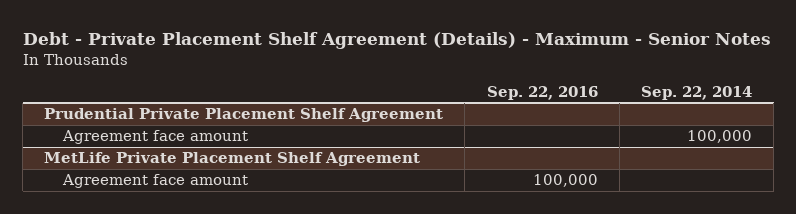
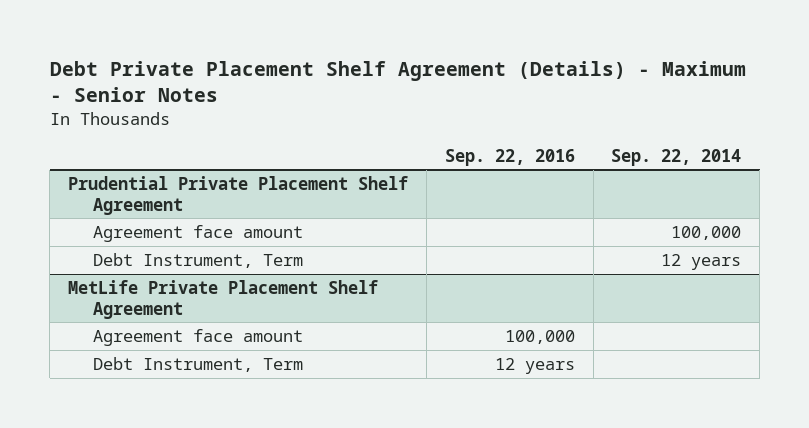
- Debt - Private Placement Shelf Agreement (Details) - Maximum - Senior Notes
+ Debt Private Placement Shelf Agreement (Details) - Maximum - Senior Notes
@ Prudential Private Placement Shelf Agreement
+ Debt Instrument, Term | | 12 years
@ MetLife Private Placement Shelf Agreement
+ Debt Instrument, Term | 12 years |

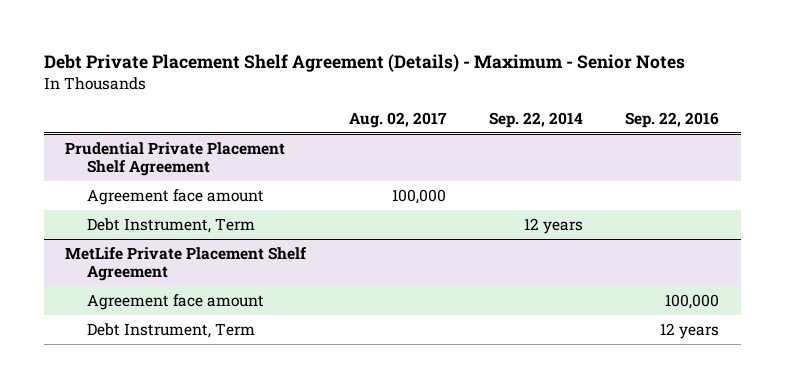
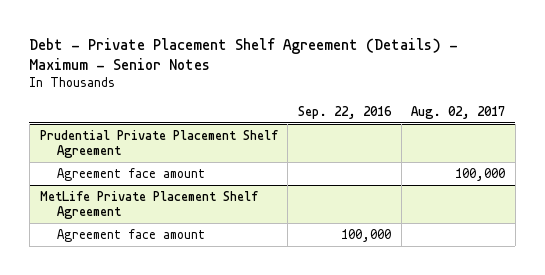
- Debt Private Placement Shelf Agreement (Details) - Maximum - Senior Notes
+ Debt - Private Placement Shelf Agreement (Details) - Maximum - Senior Notes
- | Aug. 02, 2017 | Sep. 22, 2014 | Sep. 22, 2016
+ | Sep. 22, 2016 | Aug. 02, 2017
@ Prudential Private Placement Shelf Agreement
- Debt Instrument, Term | | 12 years |
@ MetLife Private Placement Shelf Agreement
- Debt Instrument, Term | | | 12 years

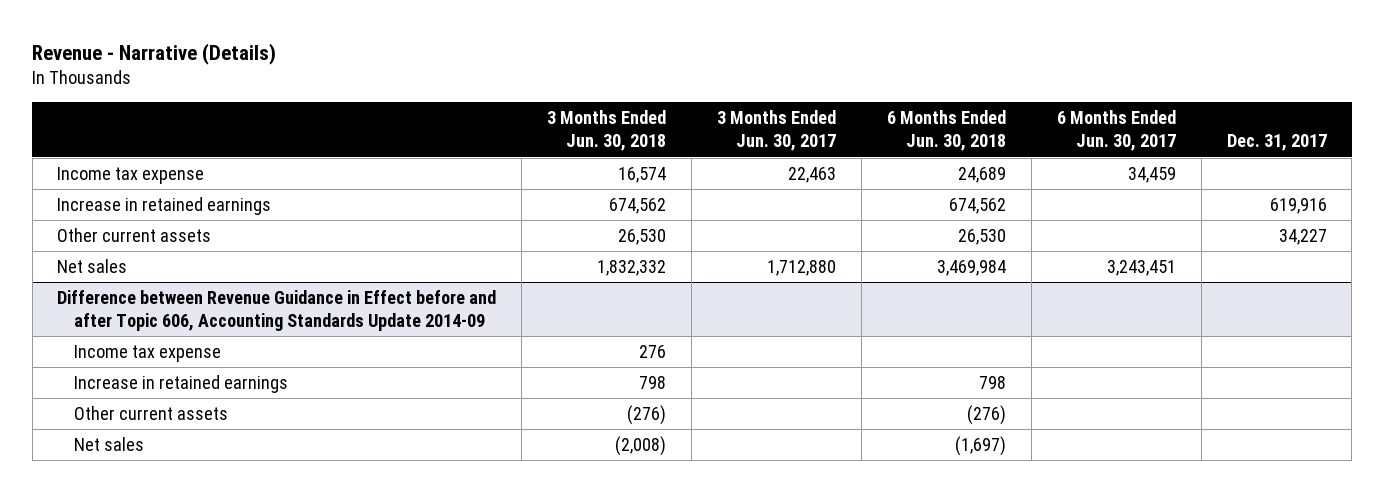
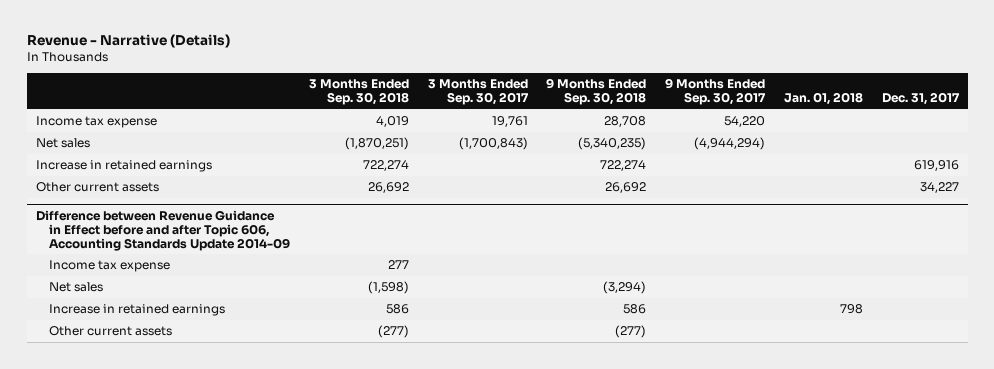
- | 3 Months Ended Jun. 30, 2018 | 3 Months Ended Jun. 30, 2017 | 6 Months Ended Jun. 30, 2018 | 6 Months Ended Jun. 30, 2017 | Dec. 31, 2017
+ | 3 Months Ended Sep. 30, 2018 | 3 Months Ended Sep. 30, 2017 | 9 Months Ended Sep. 30, 2018 | 9 Months Ended Sep. 30, 2017 | Jan. 01, 2018 | Dec. 31, 2017
moved up: Net sales | (1,870,251) | (1,700,843) | (5,340,235) | (4,944,294) | |
@ Difference between Revenue Guidance in Effect before and after Topic 606, Accounting Standards Update 2014-09
moved up: Net sales | (1,598) | | (3,294) | | |

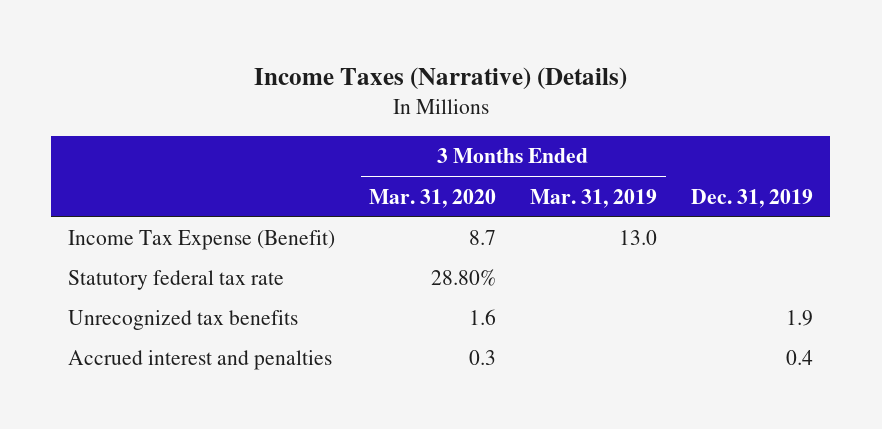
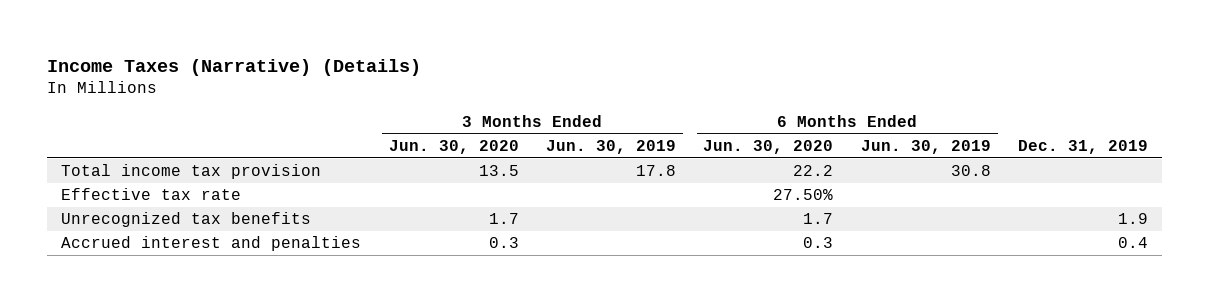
- | 3 Months Ended Mar. 31, 2020 | 3 Months Ended Mar. 31, 2019 | Dec. 31, 2019
+ | 3 Months Ended Jun. 30, 2020 | 3 Months Ended Jun. 30, 2019 | 6 Months Ended Jun. 30, 2020 | 6 Months Ended Jun. 30, 2019 | Dec. 31, 2019
- Income Tax Expense (Benefit) | 8.7 | 13.0 |
- Statutory federal tax rate | 28.80% | |
+ Total income tax provision | 13.5 | 17.8 | 22.2 | 30.8 |
+ Effective tax rate | | | 27.50% | |

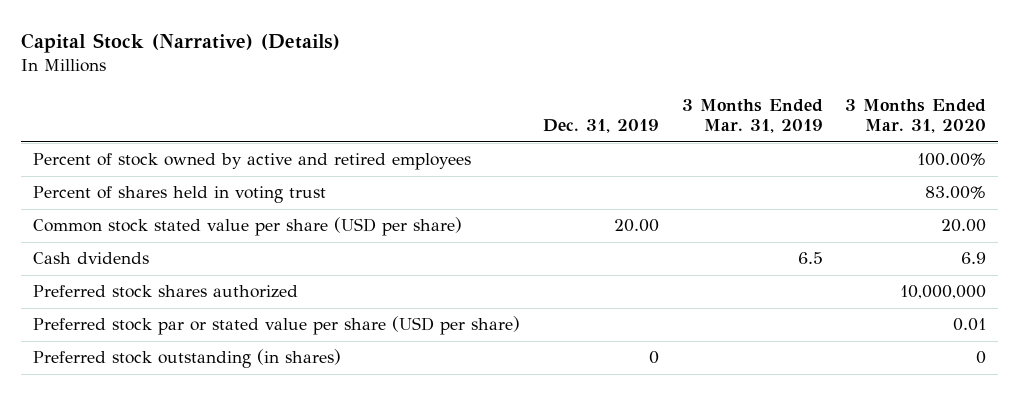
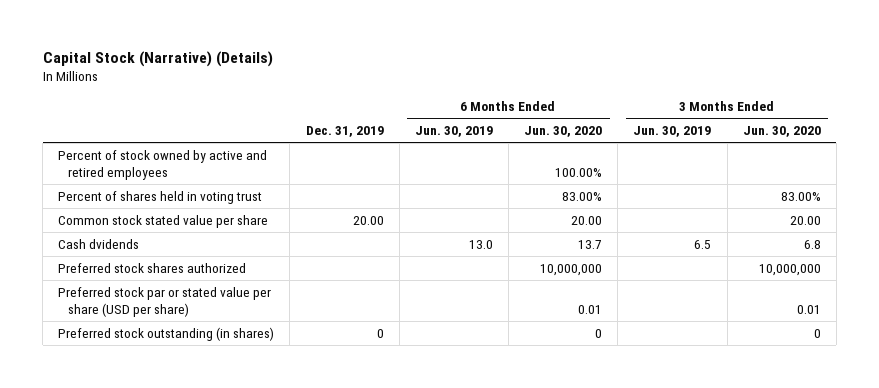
- | Dec. 31, 2019 | 3 Months Ended Mar. 31, 2019 | 3 Months Ended Mar. 31, 2020
+ | Dec. 31, 2019 | 6 Months Ended Jun. 30, 2019 | 6 Months Ended Jun. 30, 2020 | 3 Months Ended Jun. 30, 2019 | 3 Months Ended Jun. 30, 2020
- Common stock stated value per share (USD per share) | 20.00 | | 20.00
+ Common stock stated value per share | 20.00 | | 20.00 | | 20.00

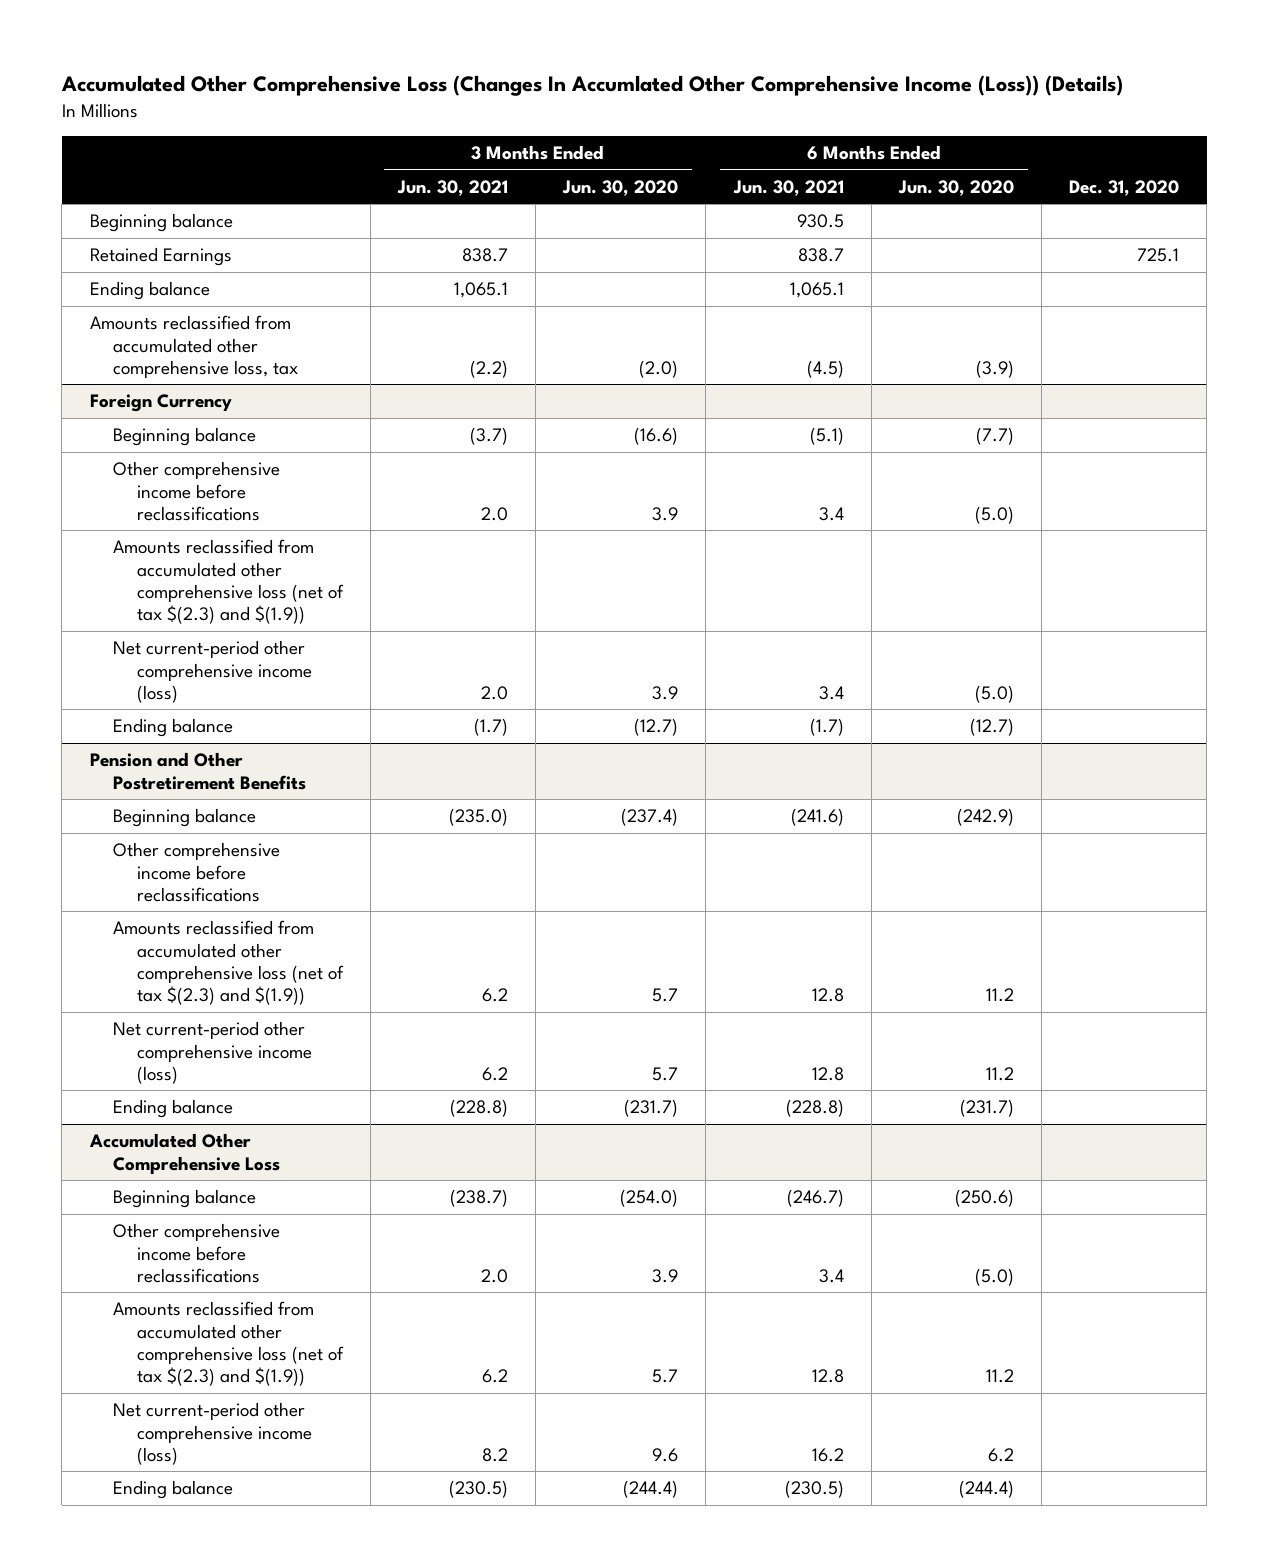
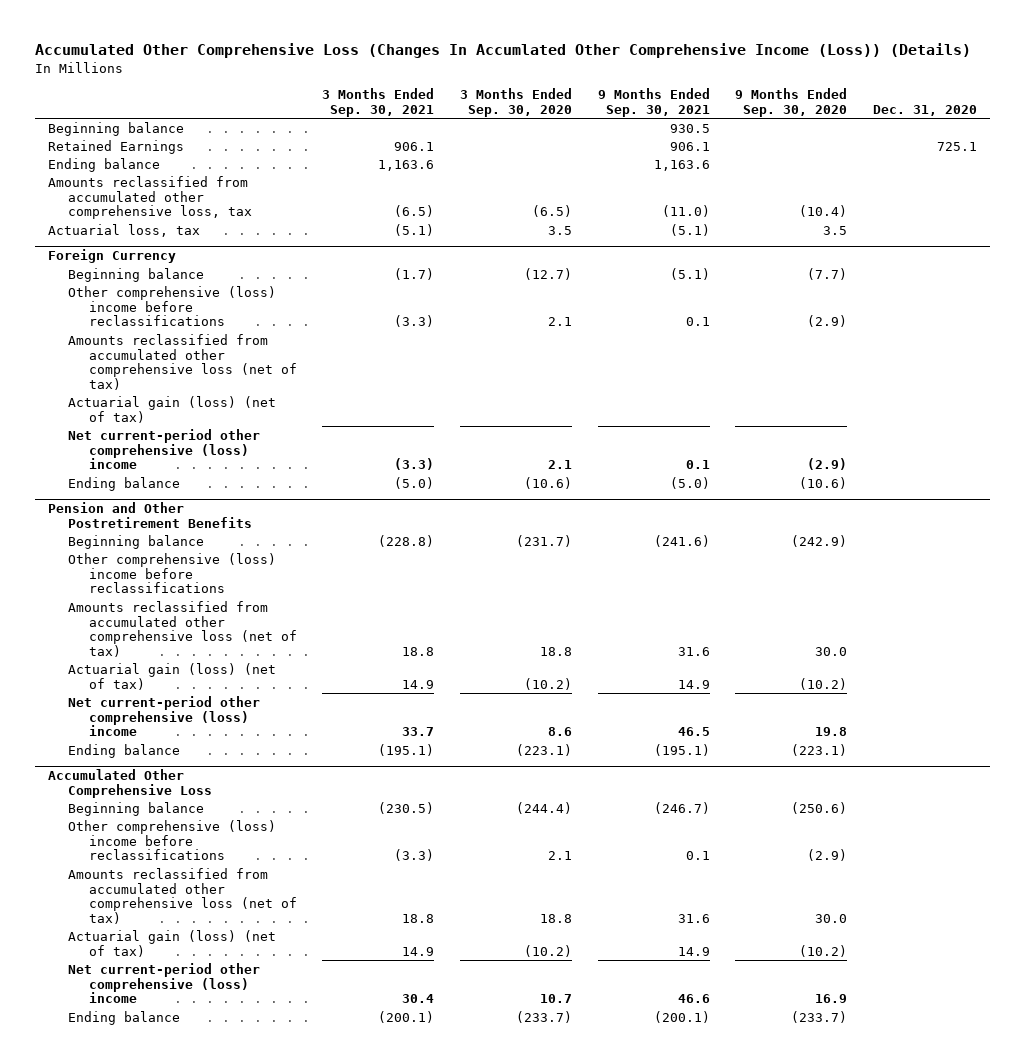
- | 3 Months Ended Jun. 30, 2021 | 3 Months Ended Jun. 30, 2020 | 6 Months Ended Jun. 30, 2021 | 6 Months Ended Jun. 30, 2020 | Dec. 31, 2020
+ | 3 Months Ended Sep. 30, 2021 | 3 Months Ended Sep. 30, 2020 | 9 Months Ended Sep. 30, 2021 | 9 Months Ended Sep. 30, 2020 | Dec. 31, 2020
+ Actuarial loss, tax | (5.1) | 3.5 | (5.1) | 3.5 |
@ Foreign Currency
- Other comprehensive income before reclassifications | 2.0 | 3.9 | 3.4 | (5.0) |
- Amounts reclassified from accumulated other comprehensive loss (net of tax $(2.3) and $(1.9))
- Net current-period other comprehensive income (loss) | 2.0 | 3.9 | 3.4 | (5.0) |
+ Other comprehensive (loss) income before reclassifications | (3.3) | 2.1 | 0.1 | (2.9) |
+ Amounts reclassified from accumulated other comprehensive loss (net of tax)
+ Actuarial gain (loss) (net of tax)
+ Net current-period other comprehensive (loss) income | (3.3) | 2.1 | 0.1 | (2.9) |
@ Pension and Other Postretirement Benefits
- Other comprehensive income before reclassifications
- Amounts reclassified from accumulated other comprehensive loss (net of tax $(2.3) and $(1.9)) | 6.2 | 5.7 | 12.8 | 11.2 |
- Net current-period other comprehensive income (loss) | 6.2 | 5.7 | 12.8 | 11.2 |
+ Other comprehensive (loss) income before reclassifications
+ Amounts reclassified from accumulated other comprehensive loss (net of tax) | 18.8 | 18.8 | 31.6 | 30.0 |
+ Actuarial gain (loss) (net of tax) | 14.9 | (10.2) | 14.9 | (10.2) |
+ Net current-period other comprehensive (loss) income | 33.7 | 8.6 | 46.5 | 19.8 |
@ Accumulated Other Comprehensive Loss
- Other comprehensive income before reclassifications | 2.0 | 3.9 | 3.4 | (5.0) |
- Amounts reclassified from accumulated other comprehensive loss (net of tax $(2.3) and $(1.9)) | 6.2 | 5.7 | 12.8 | 11.2 |
- Net current-period other comprehensive income (loss) | 8.2 | 9.6 | 16.2 | 6.2 |
+ Other comprehensive (loss) income before reclassifications | (3.3) | 2.1 | 0.1 | (2.9) |
+ Amounts reclassified from accumulated other comprehensive loss (net of tax) | 18.8 | 18.8 | 31.6 | 30.0 |
+ Actuarial gain (loss) (net of tax) | 14.9 | (10.2) | 14.9 | (10.2) |
+ Net current-period other comprehensive (loss) income | 30.4 | 10.7 | 46.6 | 16.9 |

